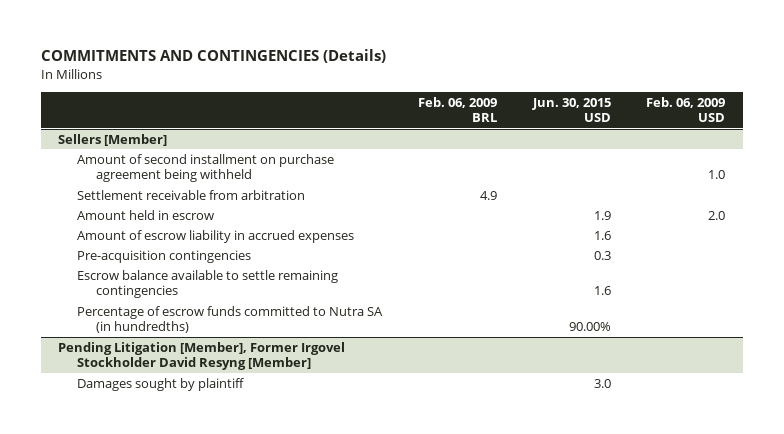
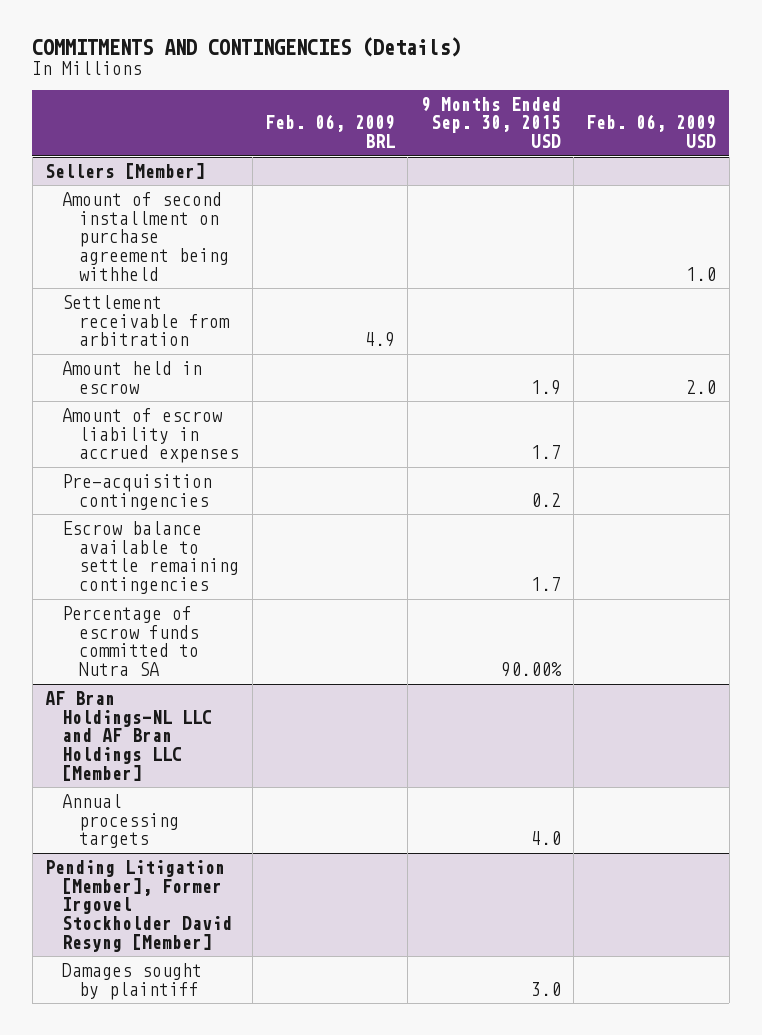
- | Feb. 06, 2009 BRL | Jun. 30, 2015 USD | Feb. 06, 2009 USD
+ | Feb. 06, 2009 BRL | 9 Months Ended Sep. 30, 2015 USD | Feb. 06, 2009 USD
@ Sellers [Member]
- Percentage of escrow funds committed to Nutra SA (in hundredths) | | 90.00% |
+ Percentage of escrow funds committed to Nutra SA | | 90.00% |
+ AF Bran Holdings-NL LLC and AF Bran Holdings LLC [Member]
+ Annual processing targets | | 4.0 |

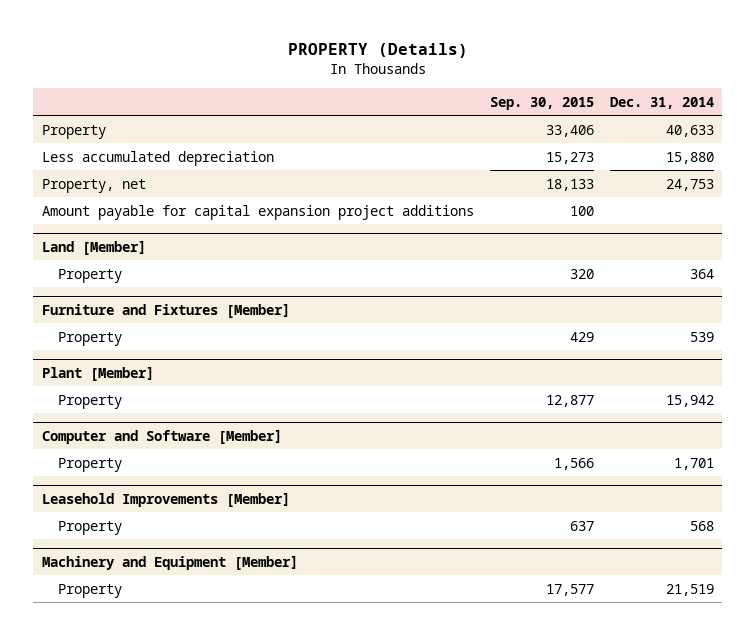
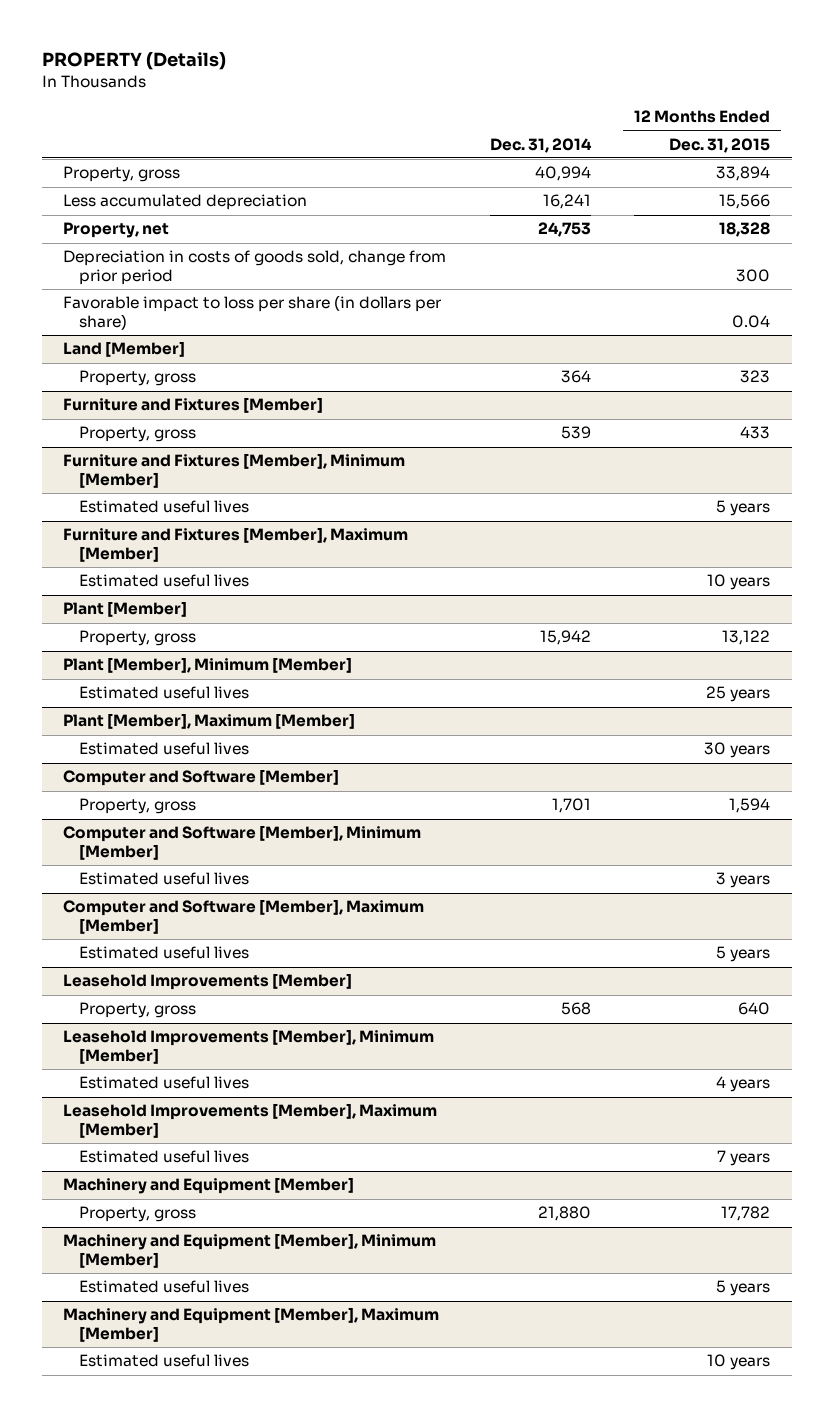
- | Sep. 30, 2015 | Dec. 31, 2014
+ | Dec. 31, 2014 | 12 Months Ended Dec. 31, 2015
- Property | 33,406 | 40,633
- Less accumulated depreciation | 15,273 | 15,880
+ Property, gross | 40,994 | 33,894
+ Less accumulated depreciation | 16,241 | 15,566
- Amount payable for capital expansion project additions | 100 |
+ Depreciation in costs of goods sold, change from prior period | | 300
+ Favorable impact to loss per share (in dollars per share) | | 0.04
@ Land [Member]
- Property | 320 | 364
+ Property, gross | 364 | 323
@ Furniture and Fixtures [Member]
- Property | 429 | 539
+ Property, gross | 539 | 433
+ Furniture and Fixtures [Member], Minimum [Member]
+ Estimated useful lives | | 5 years
+ Furniture and Fixtures [Member], Maximum [Member]
+ Estimated useful lives | | 10 years
@ Plant [Member]
- Property | 12,877 | 15,942
+ Property, gross | 15,942 | 13,122
+ Plant [Member], Minimum [Member]
+ Estimated useful lives | | 25 years
+ Plant [Member], Maximum [Member]
+ Estimated useful lives | | 30 years
@ Computer and Software [Member]
- Property | 1,566 | 1,701
+ Property, gross | 1,701 | 1,594
+ Computer and Software [Member], Minimum [Member]
+ Estimated useful lives | | 3 years
+ Computer and Software [Member], Maximum [Member]
+ Estimated useful lives | | 5 years
@ Leasehold Improvements [Member]
- Property | 637 | 568
+ Property, gross | 568 | 640
+ Leasehold Improvements [Member], Minimum [Member]
+ Estimated useful lives | | 4 years
+ Leasehold Improvements [Member], Maximum [Member]
+ Estimated useful lives | | 7 years
@ Machinery and Equipment [Member]
- Property | 17,577 | 21,519
+ Property, gross | 21,880 | 17,782
+ Machinery and Equipment [Member], Minimum [Member]
+ Estimated useful lives | | 5 years
+ Machinery and Equipment [Member], Maximum [Member]
+ Estimated useful lives | | 10 years

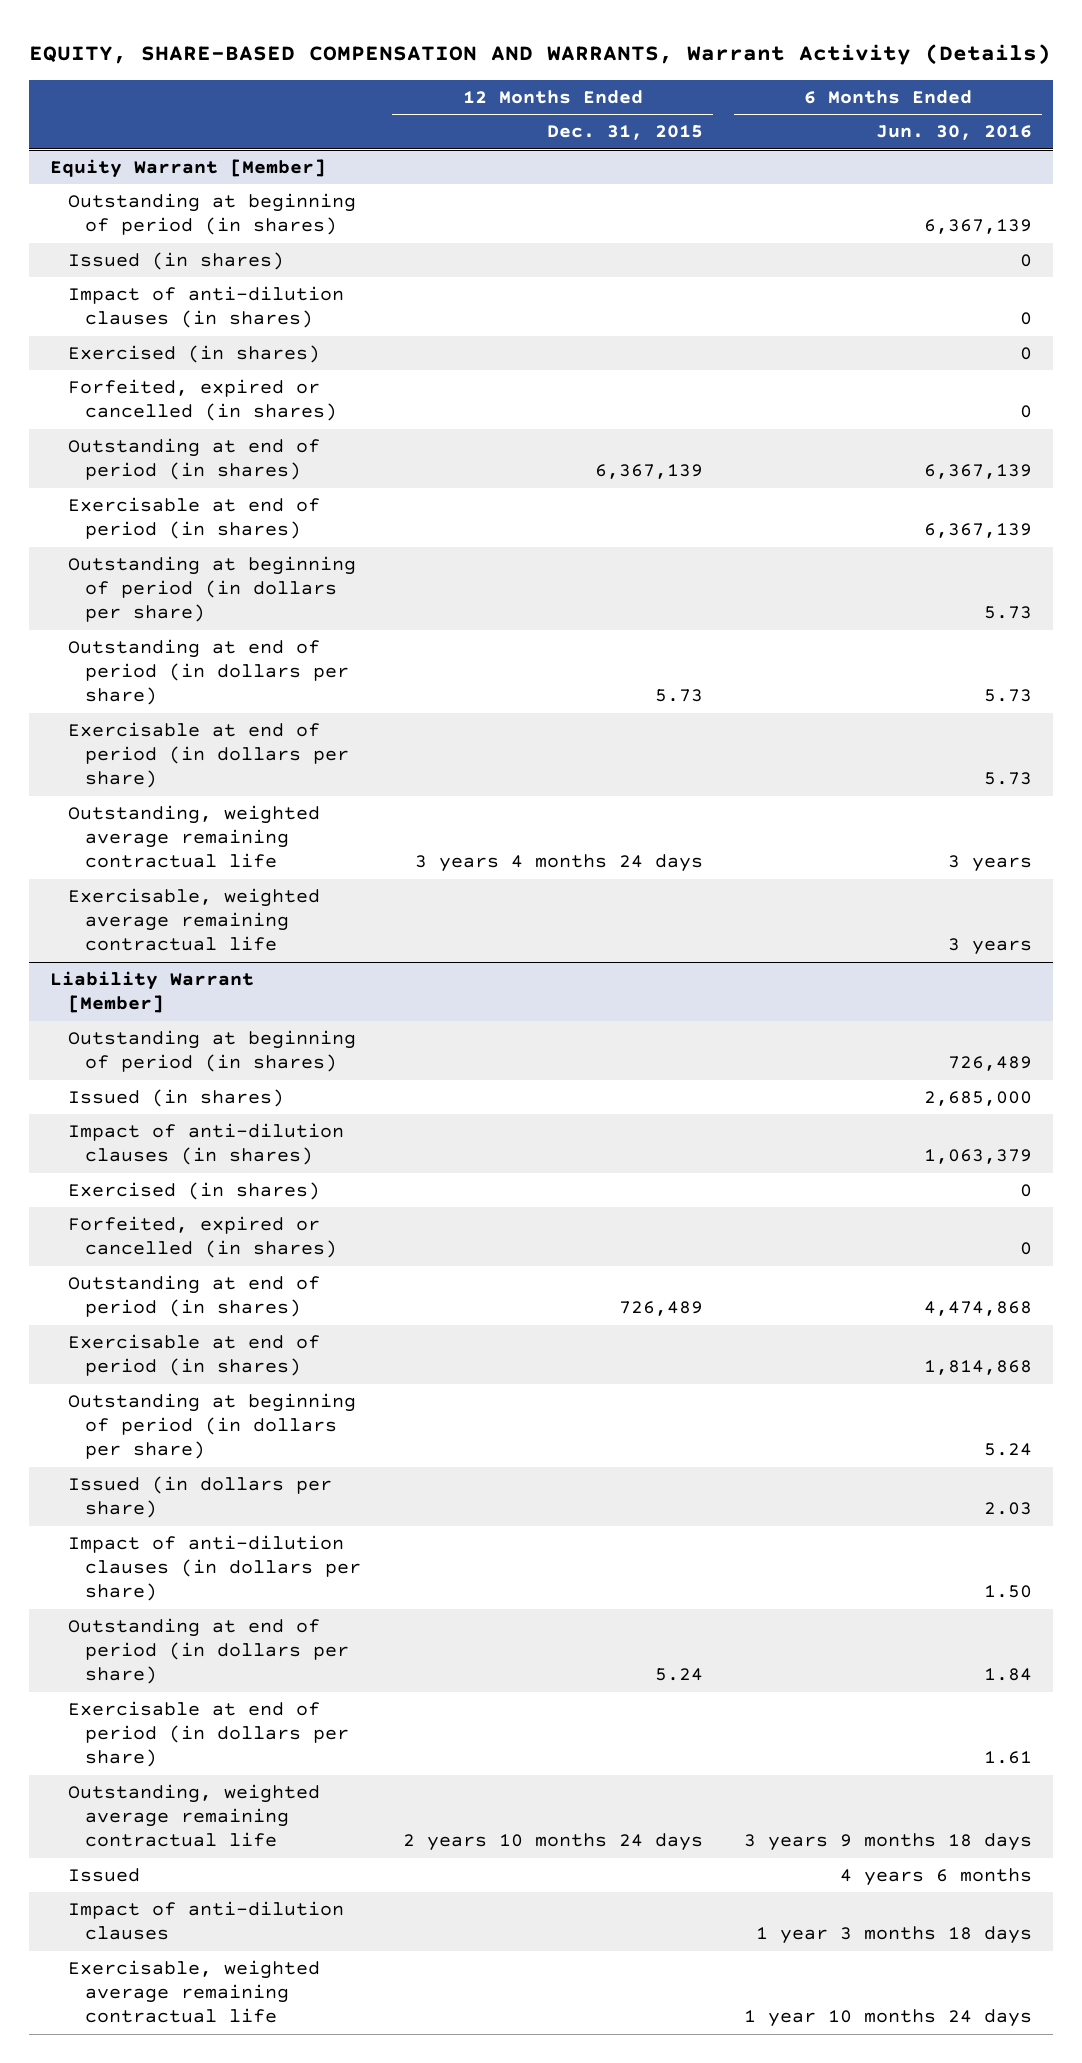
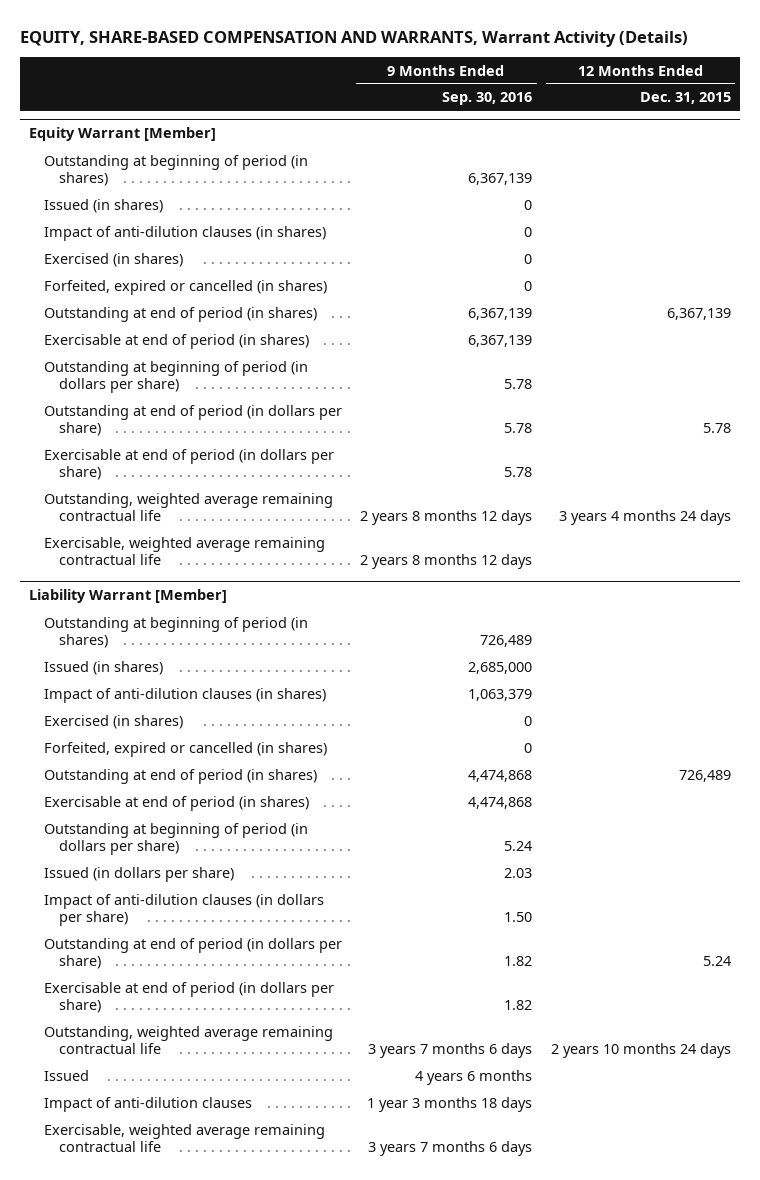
- | 12 Months Ended Dec. 31, 2015 | 6 Months Ended Jun. 30, 2016
+ | 9 Months Ended Sep. 30, 2016 | 12 Months Ended Dec. 31, 2015
@ Equity Warrant [Member]
- Outstanding at end of period (in dollars per share) | 5.73 | 5.73
+ Outstanding at end of period (in dollars per share) | 5.78 | 5.78

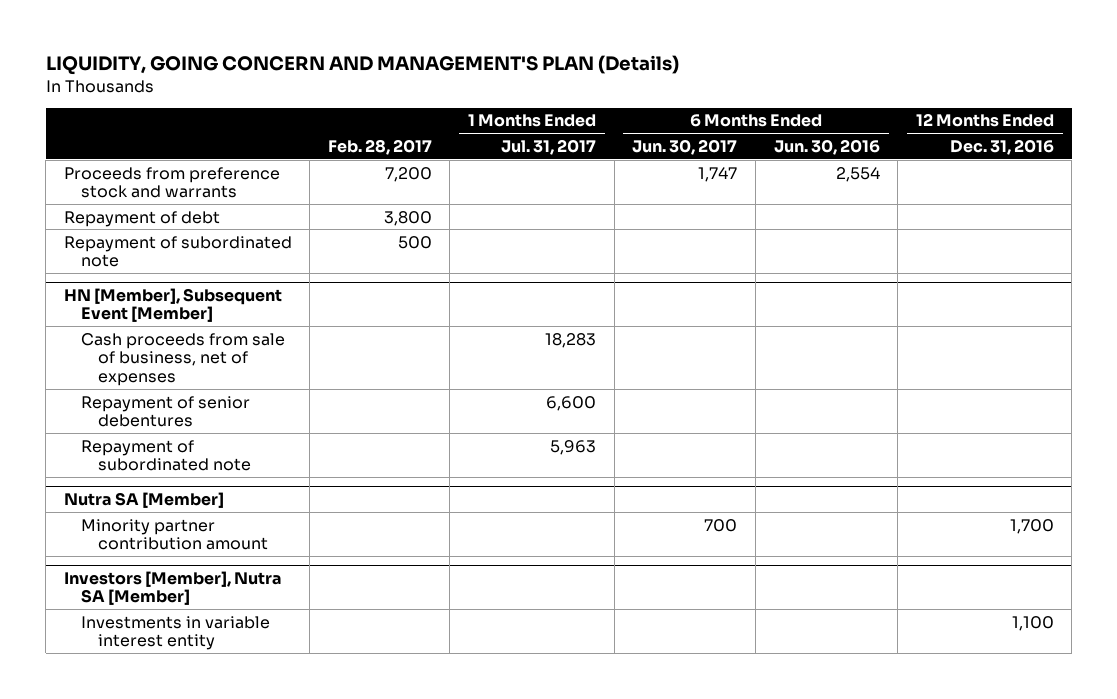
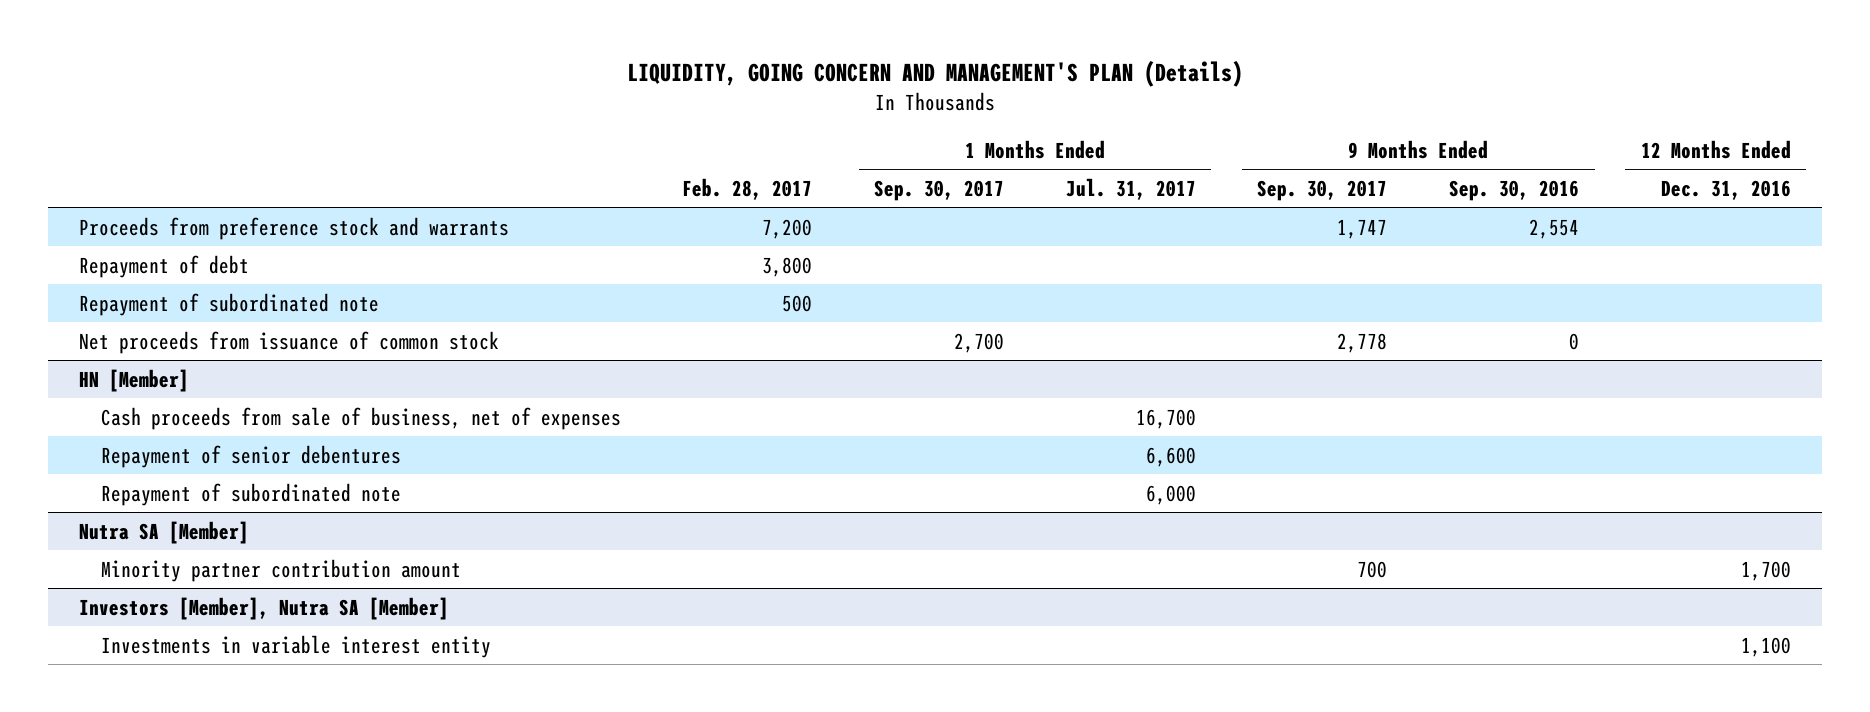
- | Feb. 28, 2017 | 1 Months Ended Jul. 31, 2017 | 6 Months Ended Jun. 30, 2017 | 6 Months Ended Jun. 30, 2016 | 12 Months Ended Dec. 31, 2016
+ | Feb. 28, 2017 | 1 Months Ended Sep. 30, 2017 | 1 Months Ended Jul. 31, 2017 | 9 Months Ended Sep. 30, 2017 | 9 Months Ended Sep. 30, 2016 | 12 Months Ended Dec. 31, 2016
- HN [Member], Subsequent Event [Member]
- Cash proceeds from sale of business, net of expenses | | 18,283 | | |
+ Net proceeds from issuance of common stock | | 2,700 | | 2,778 | 0 |
+ HN [Member]
+ Cash proceeds from sale of business, net of expenses | | | 16,700 | | |
- Repayment of subordinated note | | 5,963 | | |
+ Repayment of subordinated note | | | 6,000 | | |

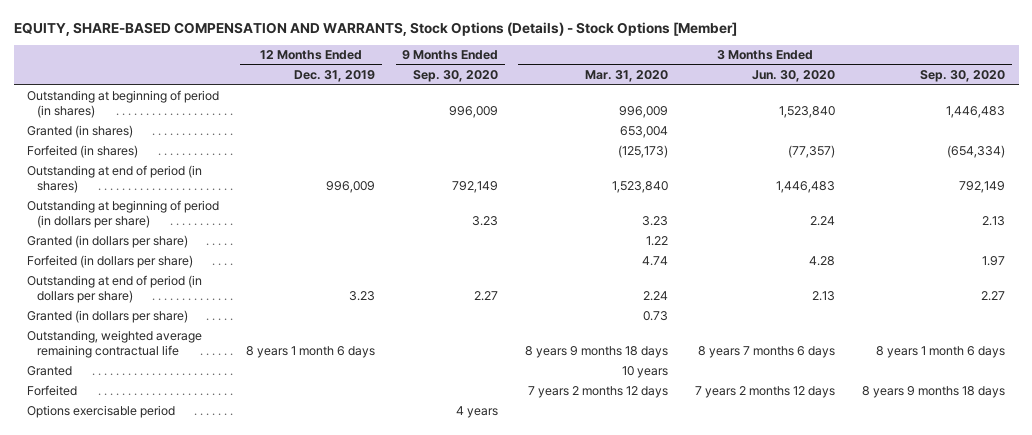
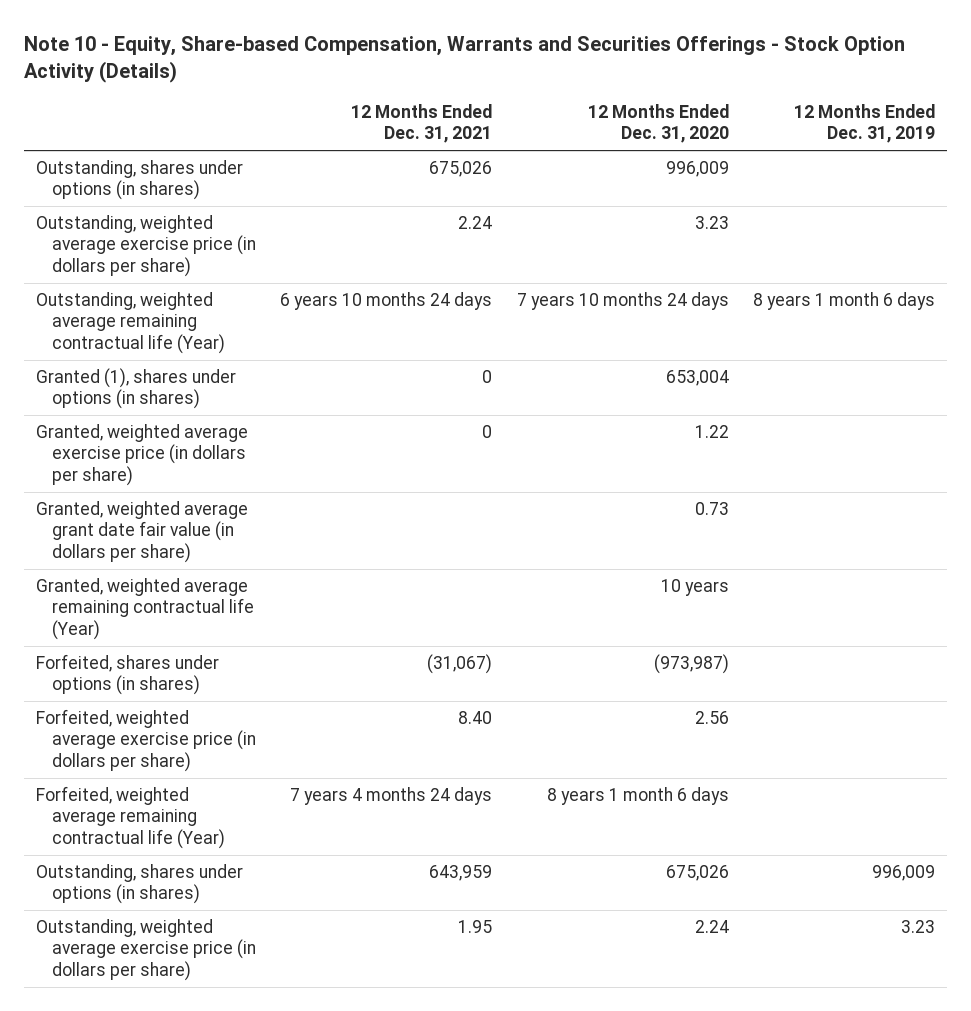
- EQUITY, SHARE-BASED COMPENSATION AND WARRANTS, Stock Options (Details) - Stock Options [Member]
+ Note 10 - Equity, Share-based Compensation, Warrants and Securities Offerings - Stock Option Activity (Details)
- | 12 Months Ended Dec. 31, 2019 | 9 Months Ended Sep. 30, 2020 | 3 Months Ended Mar. 31, 2020 | 3 Months Ended Jun. 30, 2020 | 3 Months Ended Sep. 30, 2020
+ | 12 Months Ended Dec. 31, 2021 | 12 Months Ended Dec. 31, 2020 | 12 Months Ended Dec. 31, 2019
- Outstanding at beginning of period (in shares) | | 996,009 | 996,009 | 1,523,840 | 1,446,483
- Granted (in shares) | | | 653,004 | |
- Forfeited (in shares) | | | (125,173) | (77,357) | (654,334)
- Outstanding at end of period (in shares) | 996,009 | 792,149 | 1,523,840 | 1,446,483 | 792,149
- Outstanding at beginning of period (in dollars per share) | | 3.23 | 3.23 | 2.24 | 2.13
- Granted (in dollars per share) | | | 1.22 | |
- Forfeited (in dollars per share) | | | 4.74 | 4.28 | 1.97
- Outstanding at end of period (in dollars per share) | 3.23 | 2.27 | 2.24 | 2.13 | 2.27
- Granted (in dollars per share) | | | 0.73 | |
- Outstanding, weighted average remaining contractual life | 8 years 1 month 6 days | | 8 years 9 months 18 days | 8 years 7 months 6 days | 8 years 1 month 6 days
- Granted | | | 10 years | |
- Forfeited | | | 7 years 2 months 12 days | 7 years 2 months 12 days | 8 years 9 months 18 days
- Options exercisable period | | 4 years | | |
+ Outstanding, shares under options (in shares) | 675,026 | 996,009 |
+ Outstanding, weighted average exercise price (in dollars per share) | 2.24 | 3.23 |
+ Outstanding, weighted average remaining contractual life (Year) | 6 years 10 months 24 days | 7 years 10 months 24 days | 8 years 1 month 6 days
+ Granted (1), shares under options (in shares) | 0 | 653,004 |
+ Granted, weighted average exercise price (in dollars per share) | 0 | 1.22 |
+ Granted, weighted average grant date fair value (in dollars per share) | | 0.73 |
+ Granted, weighted average remaining contractual life (Year) | | 10 years |
+ Forfeited, shares under options (in shares) | (31,067) | (973,987) |
+ Forfeited, weighted average exercise price (in dollars per share) | 8.40 | 2.56 |
+ Forfeited, weighted average remaining contractual life (Year) | 7 years 4 months 24 days | 8 years 1 month 6 days |
+ Outstanding, shares under options (in shares) | 643,959 | 675,026 | 996,009
+ Outstanding, weighted average exercise price (in dollars per share) | 1.95 | 2.24 | 3.23

